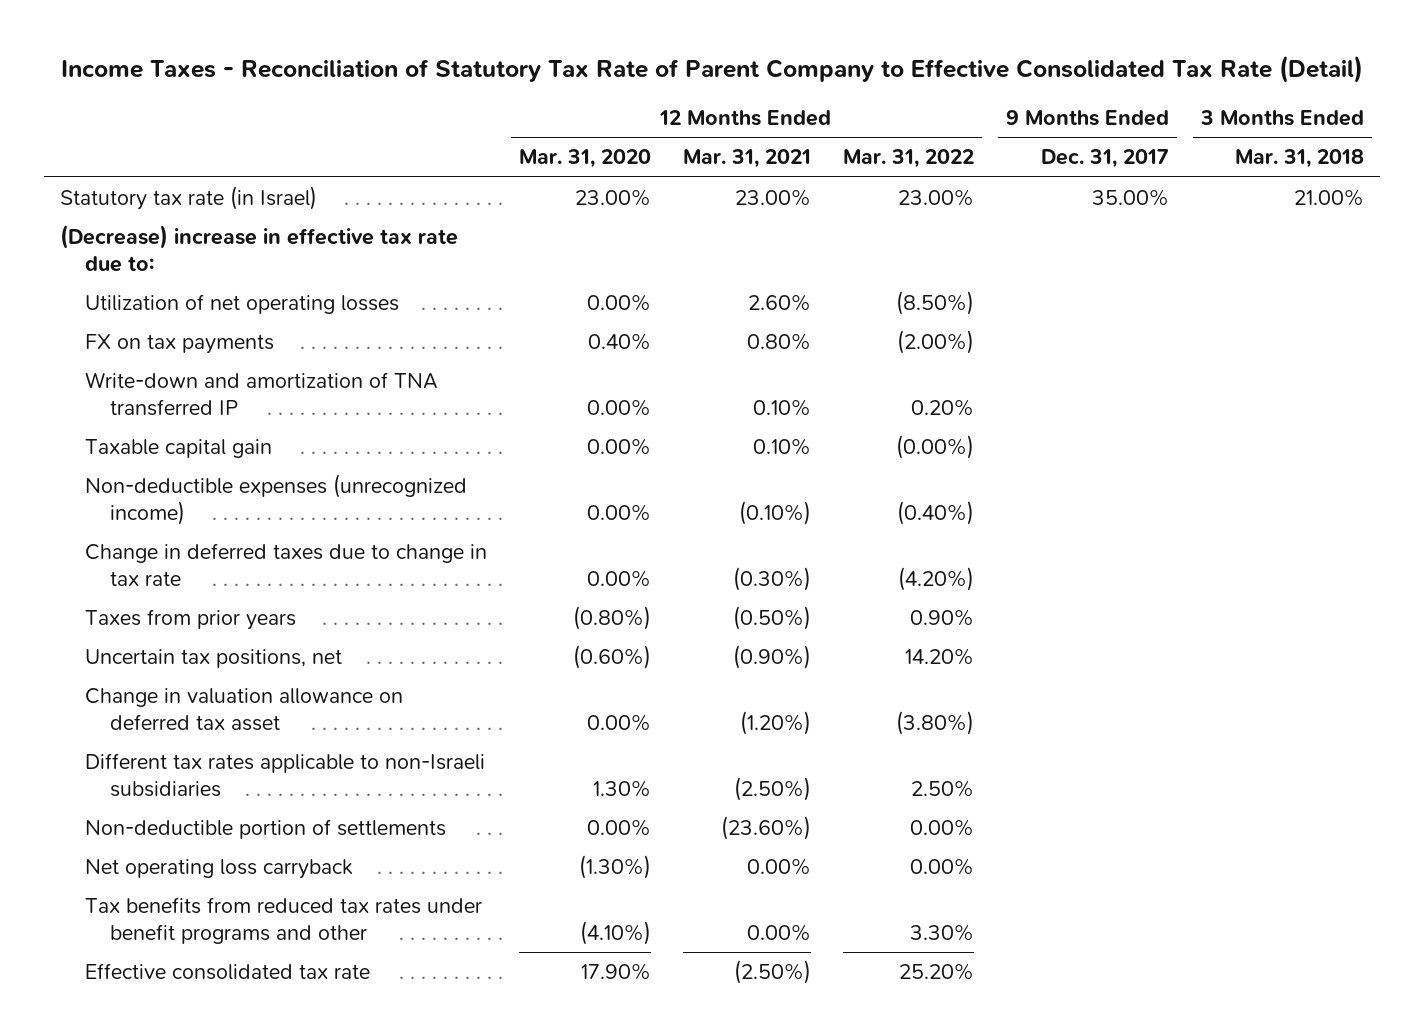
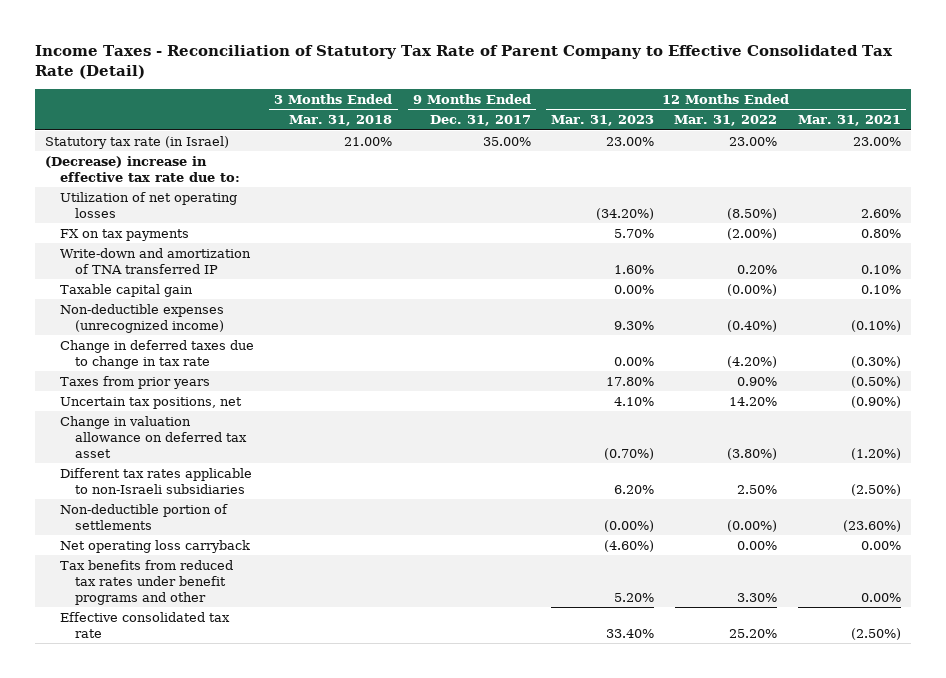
- | 12 Months Ended Mar. 31, 2020 | 12 Months Ended Mar. 31, 2021 | 12 Months Ended Mar. 31, 2022 | 9 Months Ended Dec. 31, 2017 | 3 Months Ended Mar. 31, 2018
+ | 3 Months Ended Mar. 31, 2018 | 9 Months Ended Dec. 31, 2017 | 12 Months Ended Mar. 31, 2023 | 12 Months Ended Mar. 31, 2022 | 12 Months Ended Mar. 31, 2021
- Non-deductible portion of settlements | 0.00% | (23.60%) | 0.00% | |
+ Non-deductible portion of settlements | | | (0.00%) | (0.00%) | (23.60%)

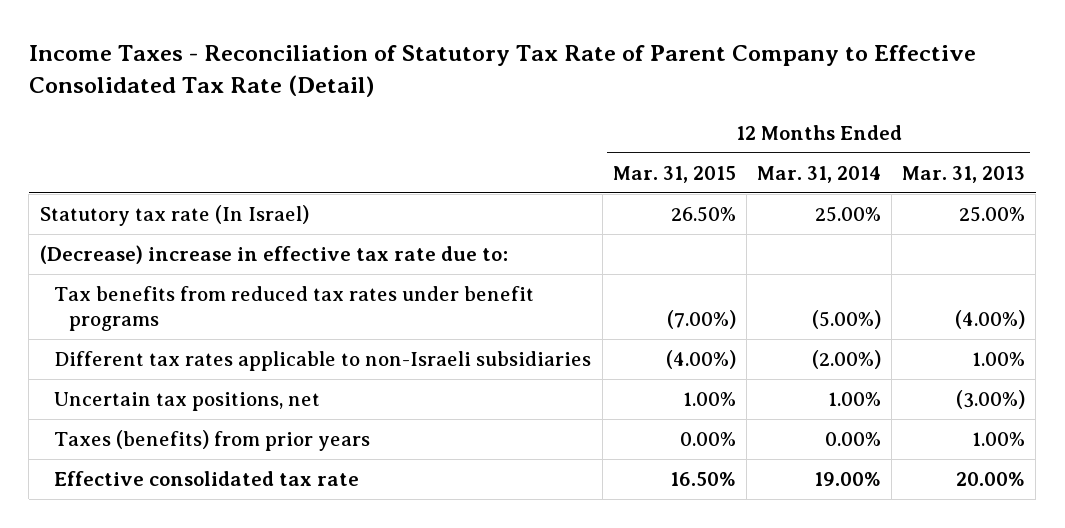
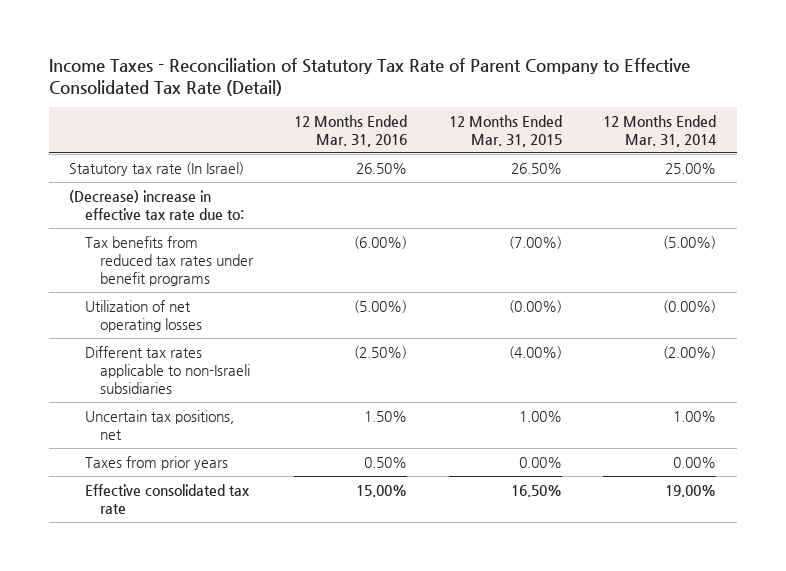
- | 12 Months Ended Mar. 31, 2015 | 12 Months Ended Mar. 31, 2014 | 12 Months Ended Mar. 31, 2013
+ | 12 Months Ended Mar. 31, 2016 | 12 Months Ended Mar. 31, 2015 | 12 Months Ended Mar. 31, 2014
+ Utilization of net operating losses | (5.00%) | (0.00%) | (0.00%)
- Taxes (benefits) from prior years | 0.00% | 0.00% | 1.00%
+ Taxes from prior years | 0.50% | 0.00% | 0.00%

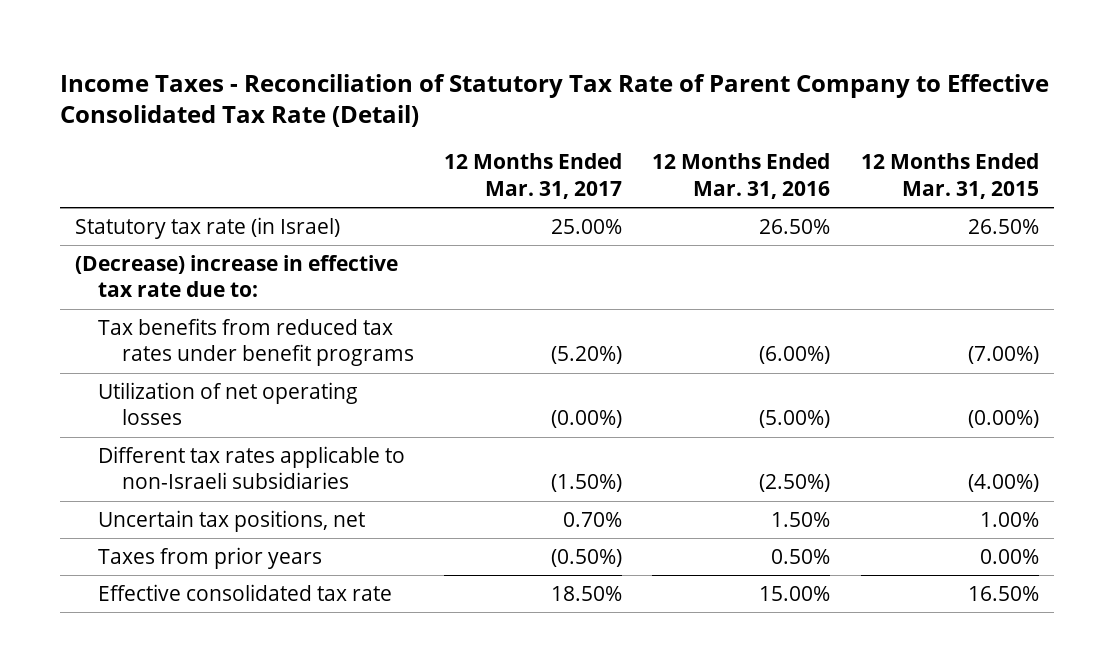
- | 12 Months Ended Mar. 31, 2016 | 12 Months Ended Mar. 31, 2015 | 12 Months Ended Mar. 31, 2014
+ | 12 Months Ended Mar. 31, 2017 | 12 Months Ended Mar. 31, 2016 | 12 Months Ended Mar. 31, 2015
- Statutory tax rate (In Israel) | 26.50% | 26.50% | 25.00%
+ Statutory tax rate (in Israel) | 25.00% | 26.50% | 26.50%

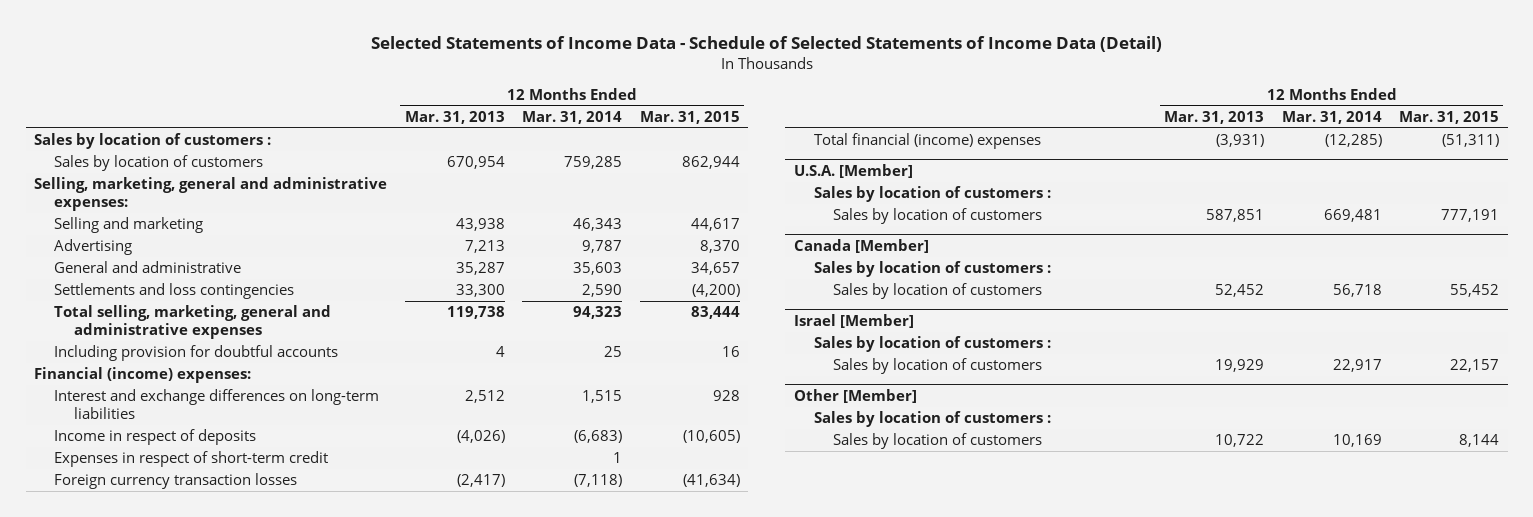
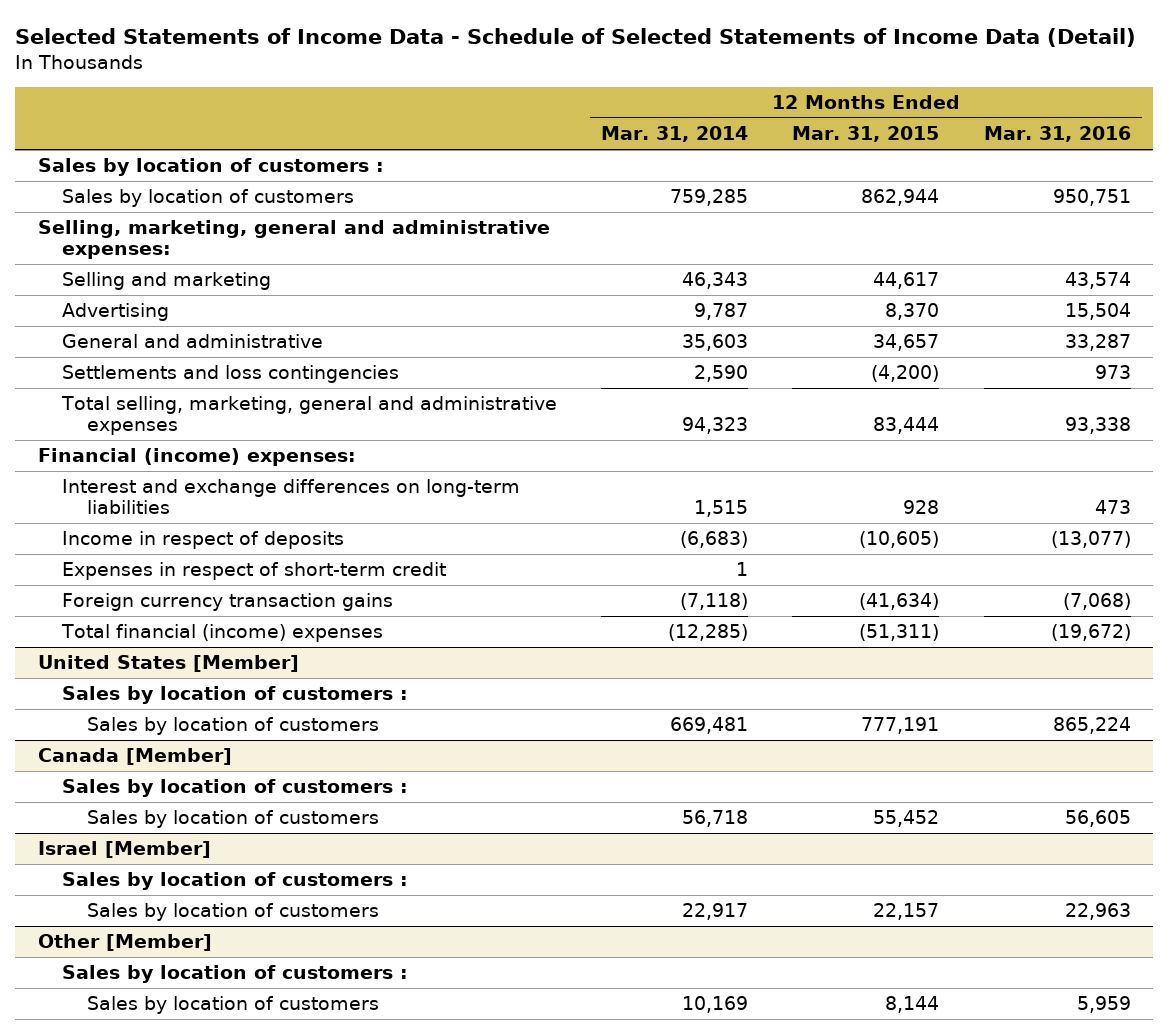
- | 12 Months Ended Mar. 31, 2013 | 12 Months Ended Mar. 31, 2014 | 12 Months Ended Mar. 31, 2015
+ | 12 Months Ended Mar. 31, 2014 | 12 Months Ended Mar. 31, 2015 | 12 Months Ended Mar. 31, 2016
- Including provision for doubtful accounts | 4 | 25 | 16
- Foreign currency transaction losses | (2,417) | (7,118) | (41,634)
+ Foreign currency transaction gains | (7,118) | (41,634) | (7,068)
- U.S.A. [Member]
+ United States [Member]

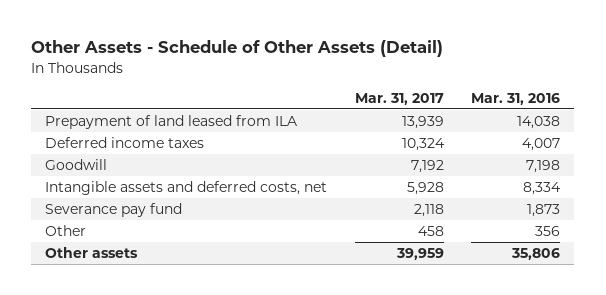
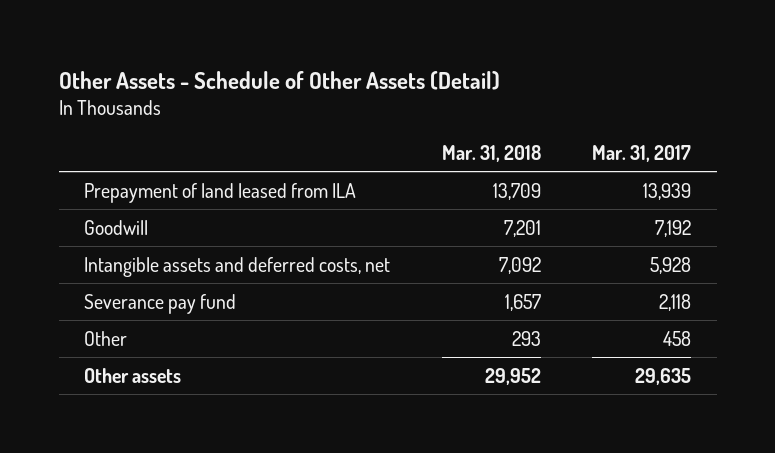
- | Mar. 31, 2017 | Mar. 31, 2016
+ | Mar. 31, 2018 | Mar. 31, 2017
- Deferred income taxes | 10,324 | 4,007
- Other assets | 39,959 | 35,806
+ Other assets | 29,952 | 29,635

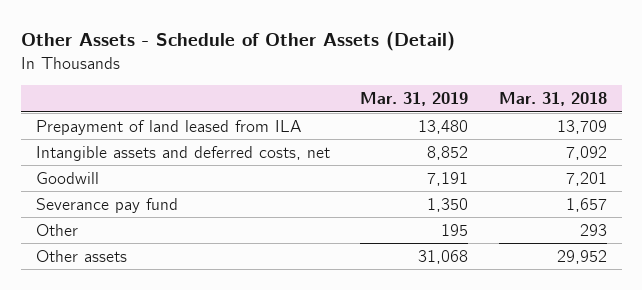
- | Mar. 31, 2018 | Mar. 31, 2017
+ | Mar. 31, 2019 | Mar. 31, 2018
moved down: Goodwill | 7,191 | 7,201

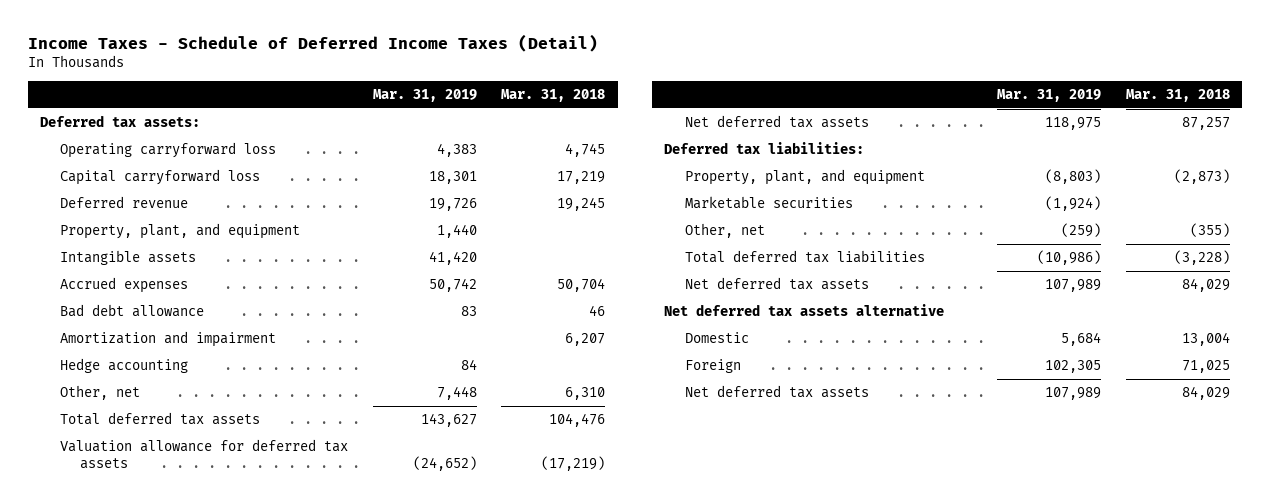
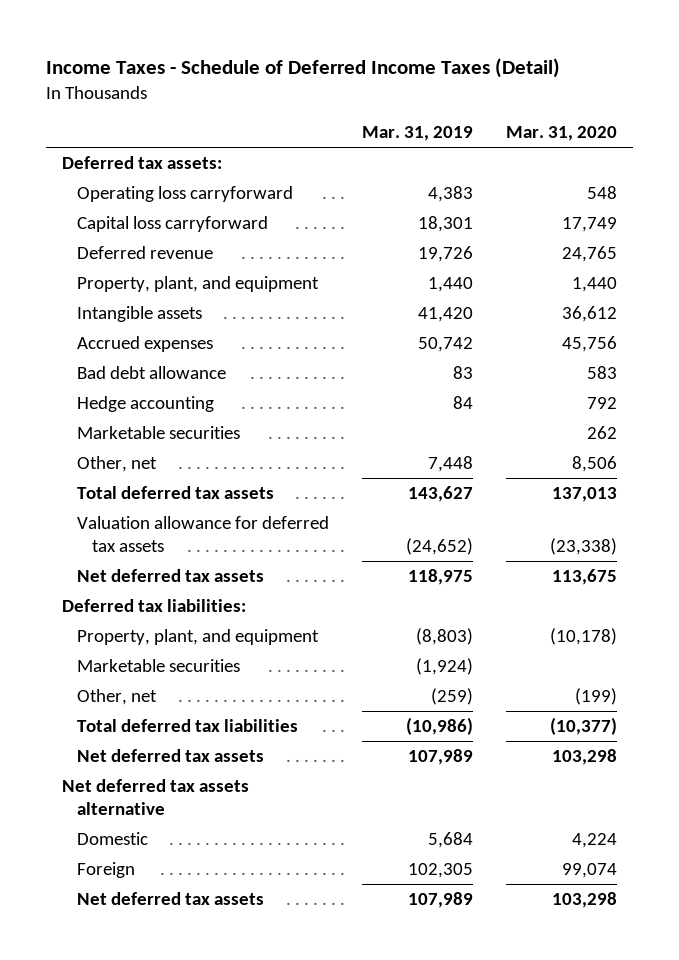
- | Mar. 31, 2019 | Mar. 31, 2018
+ | Mar. 31, 2019 | Mar. 31, 2020
- Operating carryforward loss | 4,383 | 4,745
- Capital carryforward loss | 18,301 | 17,219
+ Operating loss carryforward | 4,383 | 548
+ Capital loss carryforward | 18,301 | 17,749
- Amortization and impairment | | 6,207
+ Marketable securities | | 262

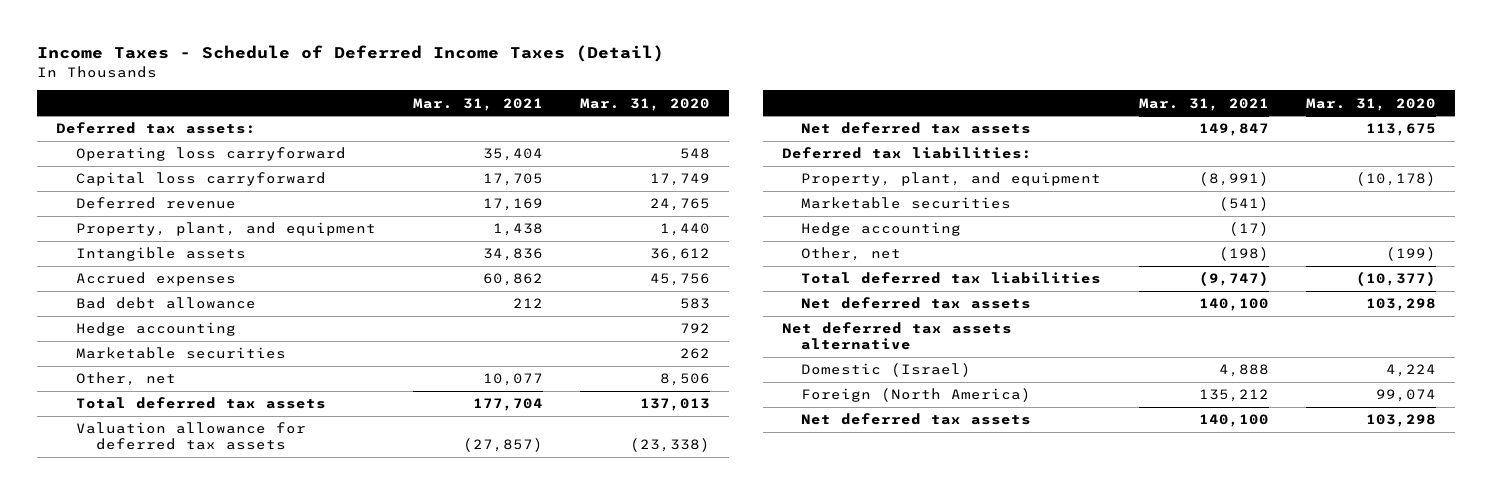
- | Mar. 31, 2019 | Mar. 31, 2020
+ | Mar. 31, 2021 | Mar. 31, 2020
+ Hedge accounting | (17) |
- Domestic | 5,684 | 4,224
- Foreign | 102,305 | 99,074
+ Domestic (Israel) | 4,888 | 4,224
+ Foreign (North America) | 135,212 | 99,074

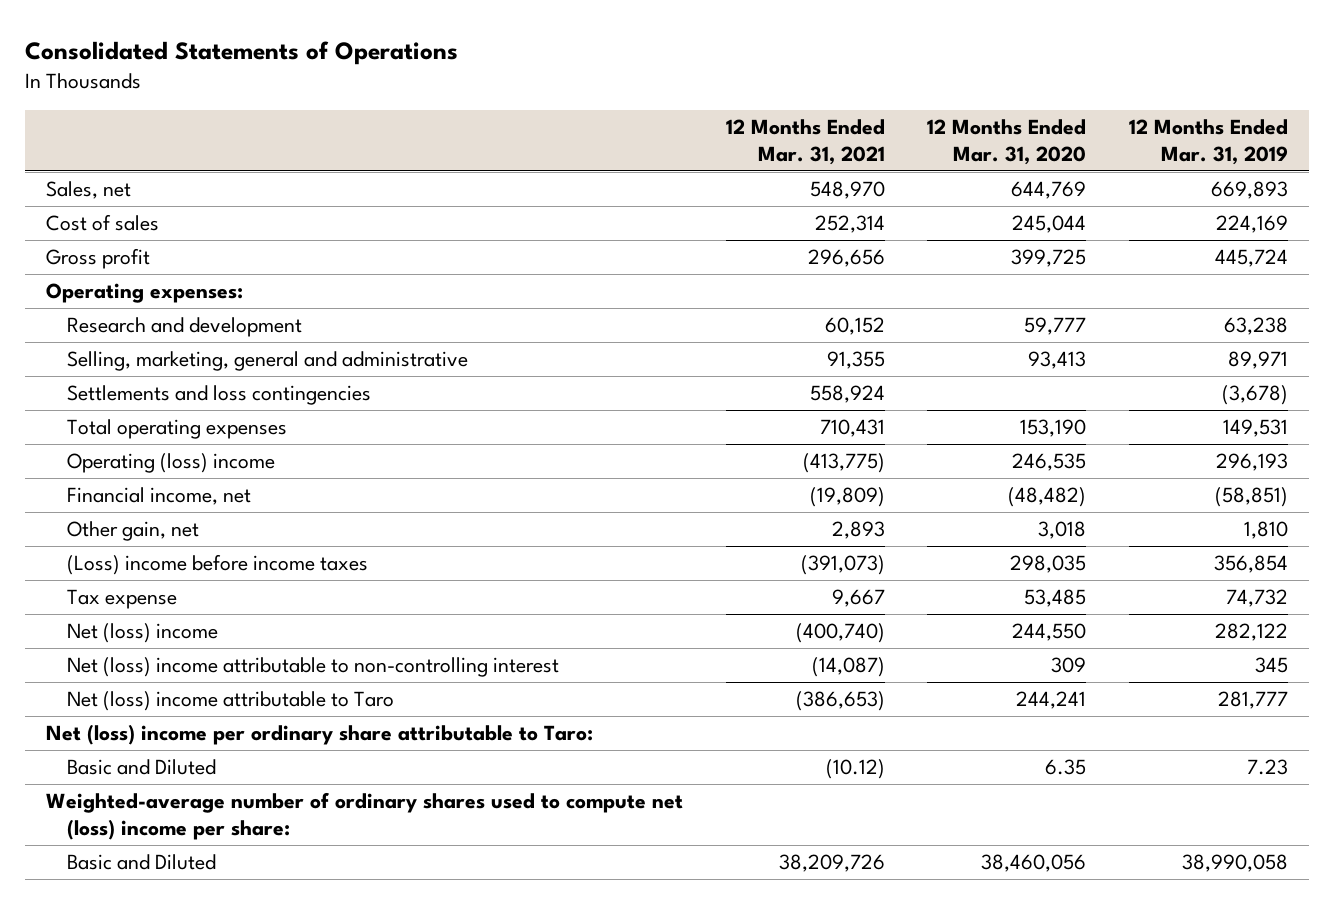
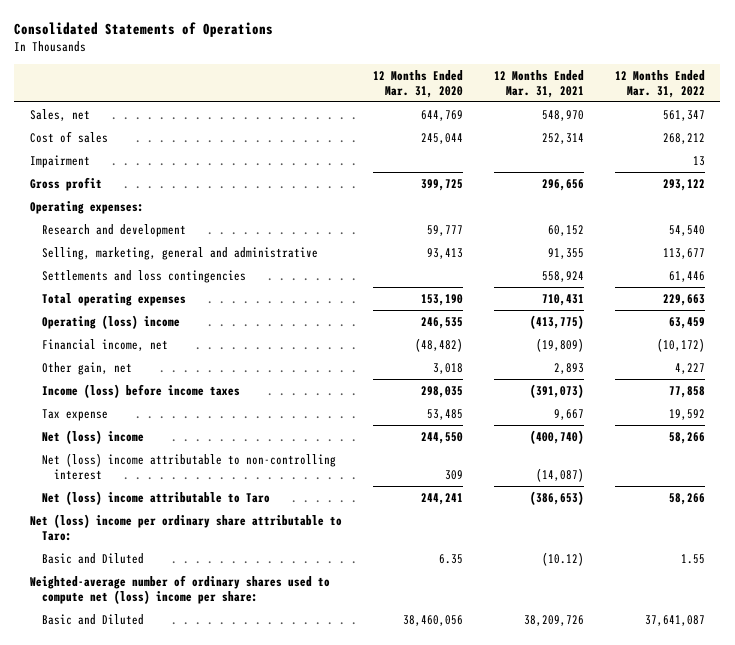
- | 12 Months Ended Mar. 31, 2021 | 12 Months Ended Mar. 31, 2020 | 12 Months Ended Mar. 31, 2019
+ | 12 Months Ended Mar. 31, 2020 | 12 Months Ended Mar. 31, 2021 | 12 Months Ended Mar. 31, 2022
+ Impairment | | | 13
- (Loss) income before income taxes | (391,073) | 298,035 | 356,854
+ Income (loss) before income taxes | 298,035 | (391,073) | 77,858

